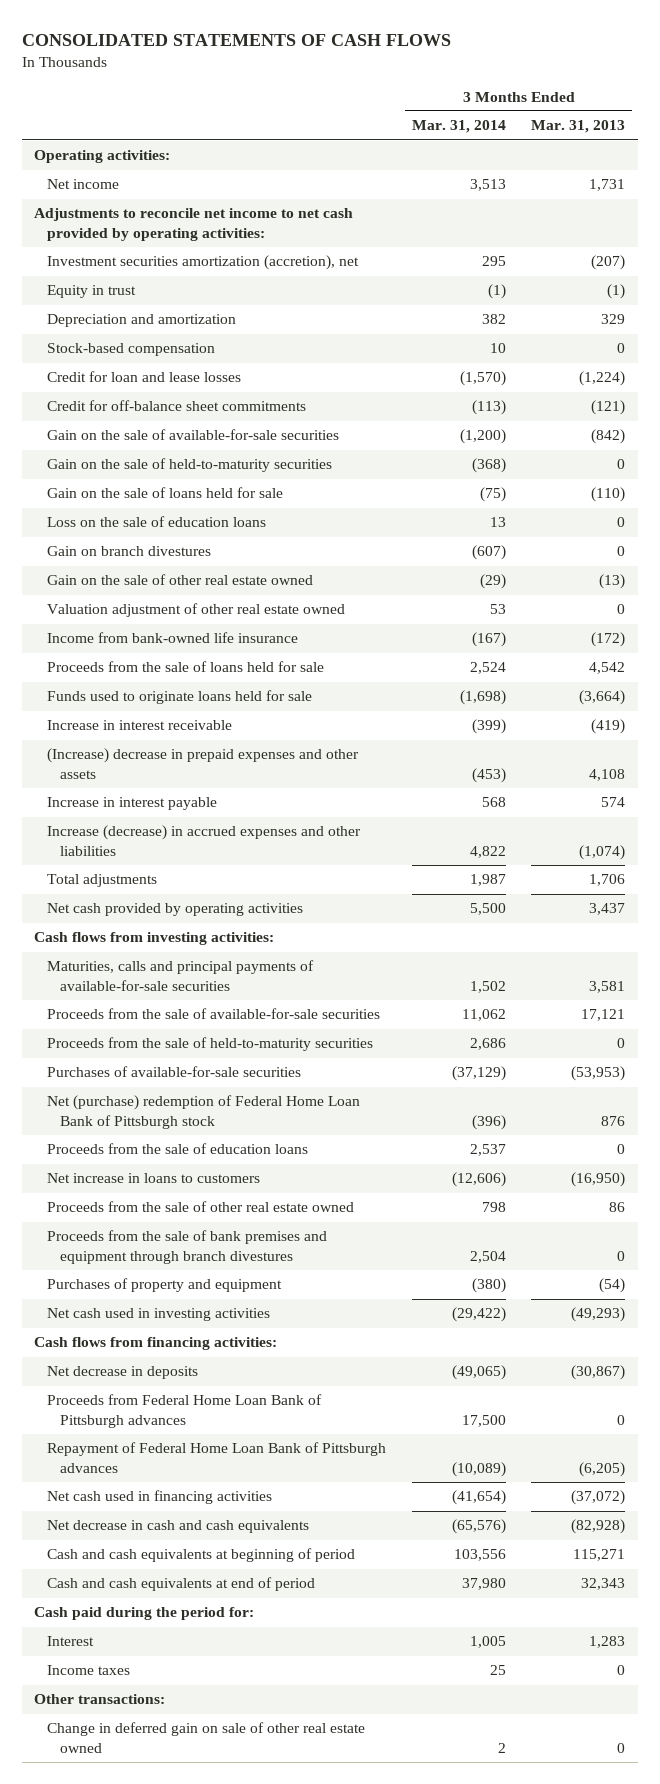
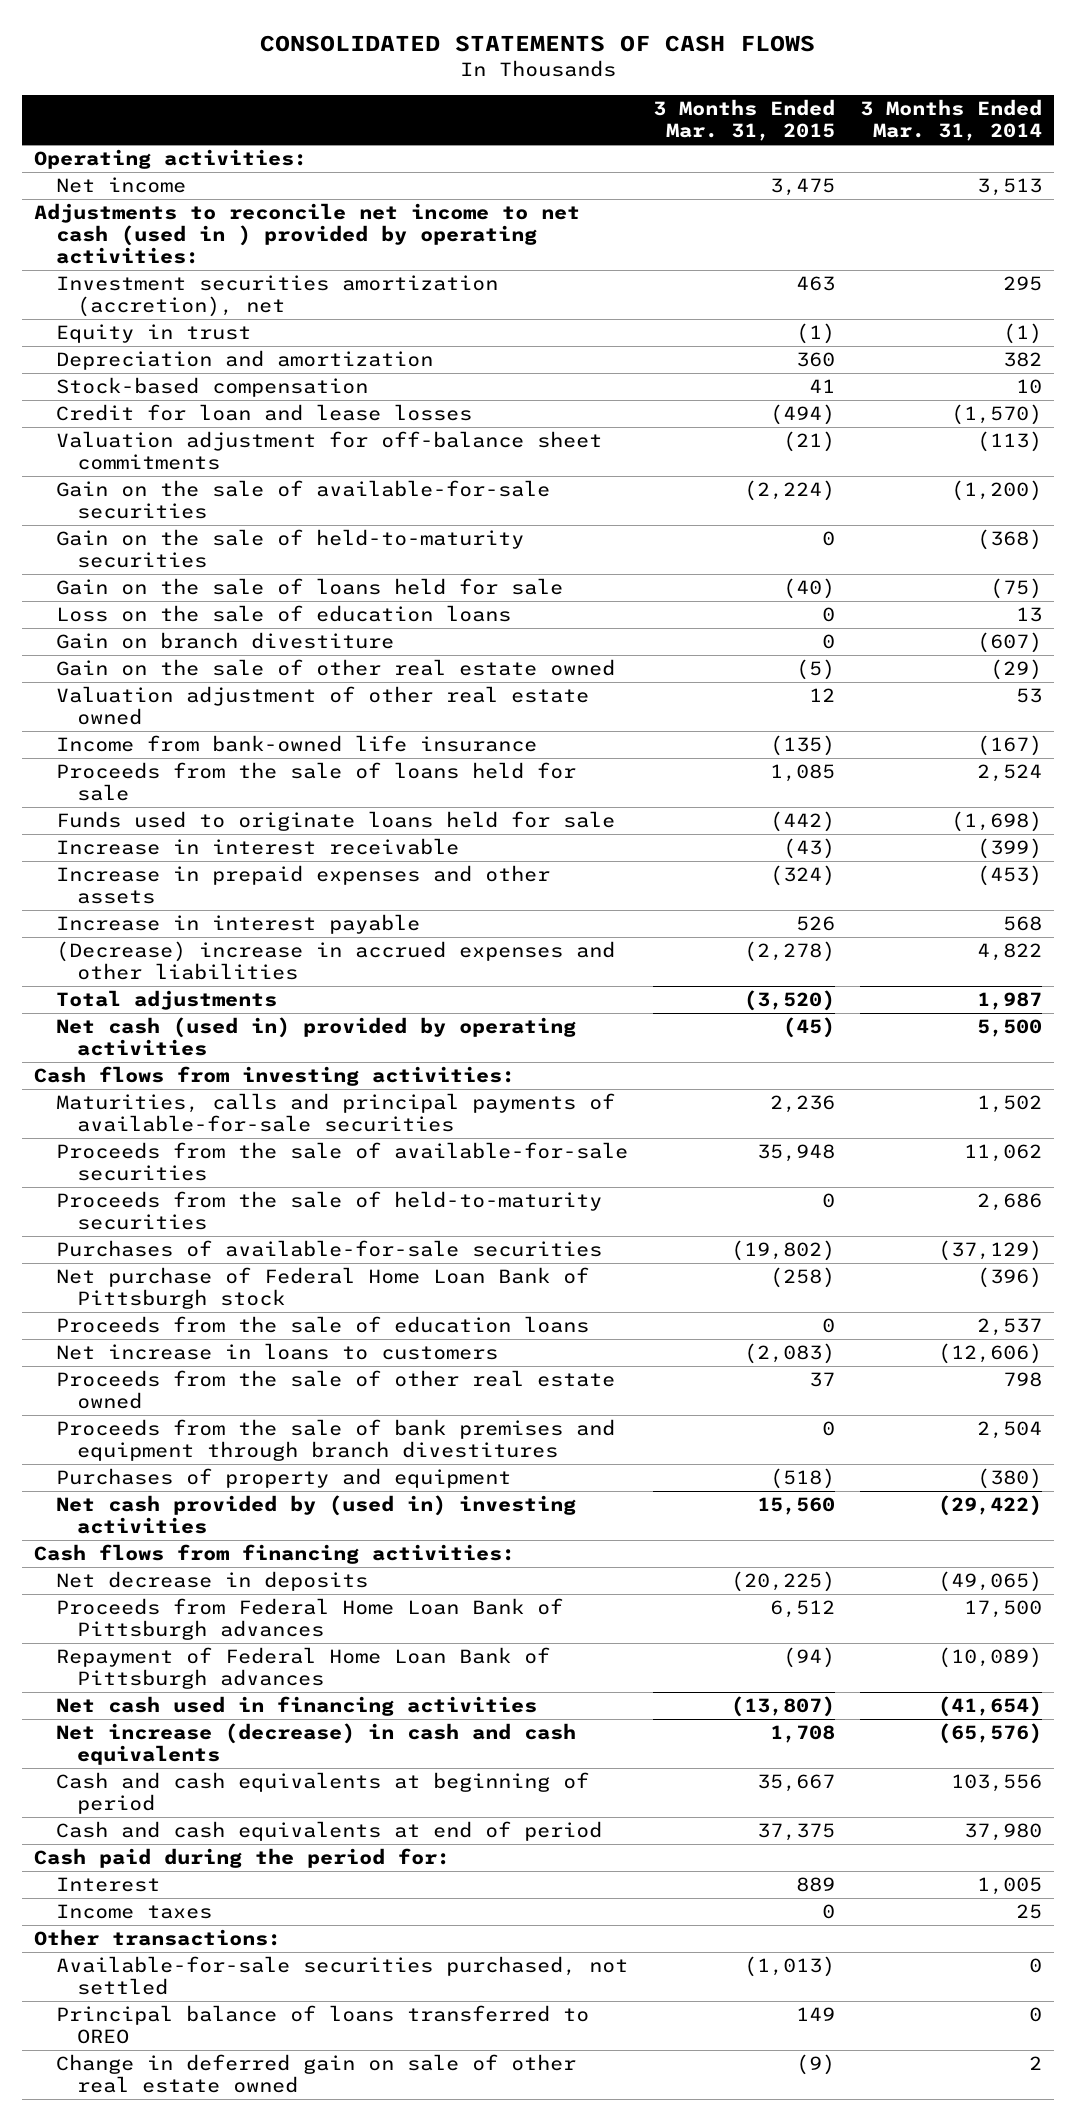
- | 3 Months Ended Mar. 31, 2014 | 3 Months Ended Mar. 31, 2013
+ | 3 Months Ended Mar. 31, 2015 | 3 Months Ended Mar. 31, 2014
- Adjustments to reconcile net income to net cash provided by operating activities:
+ Adjustments to reconcile net income to net cash (used in ) provided by operating activities:
- Credit for off-balance sheet commitments | (113) | (121)
+ Valuation adjustment for off-balance sheet commitments | (21) | (113)
- Gain on branch divestures | (607) | 0
+ Gain on branch divestiture | 0 | (607)
- (Increase) decrease in prepaid expenses and other assets | (453) | 4,108
+ Increase in prepaid expenses and other assets | (324) | (453)
- Increase (decrease) in accrued expenses and other liabilities | 4,822 | (1,074)
+ (Decrease) increase in accrued expenses and other liabilities | (2,278) | 4,822
- Net cash provided by operating activities | 5,500 | 3,437
+ Net cash (used in) provided by operating activities | (45) | 5,500
- Net (purchase) redemption of Federal Home Loan Bank of Pittsburgh stock | (396) | 876
+ Net purchase of Federal Home Loan Bank of Pittsburgh stock | (258) | (396)
- Proceeds from the sale of bank premises and equipment through branch divestures | 2,504 | 0
+ Proceeds from the sale of bank premises and equipment through branch divestitures | 0 | 2,504
- Net cash used in investing activities | (29,422) | (49,293)
+ Net cash provided by (used in) investing activities | 15,560 | (29,422)
- Net decrease in cash and cash equivalents | (65,576) | (82,928)
+ Net increase (decrease) in cash and cash equivalents | 1,708 | (65,576)
+ Available-for-sale securities purchased, not settled | (1,013) | 0
+ Principal balance of loans transferred to OREO | 149 | 0

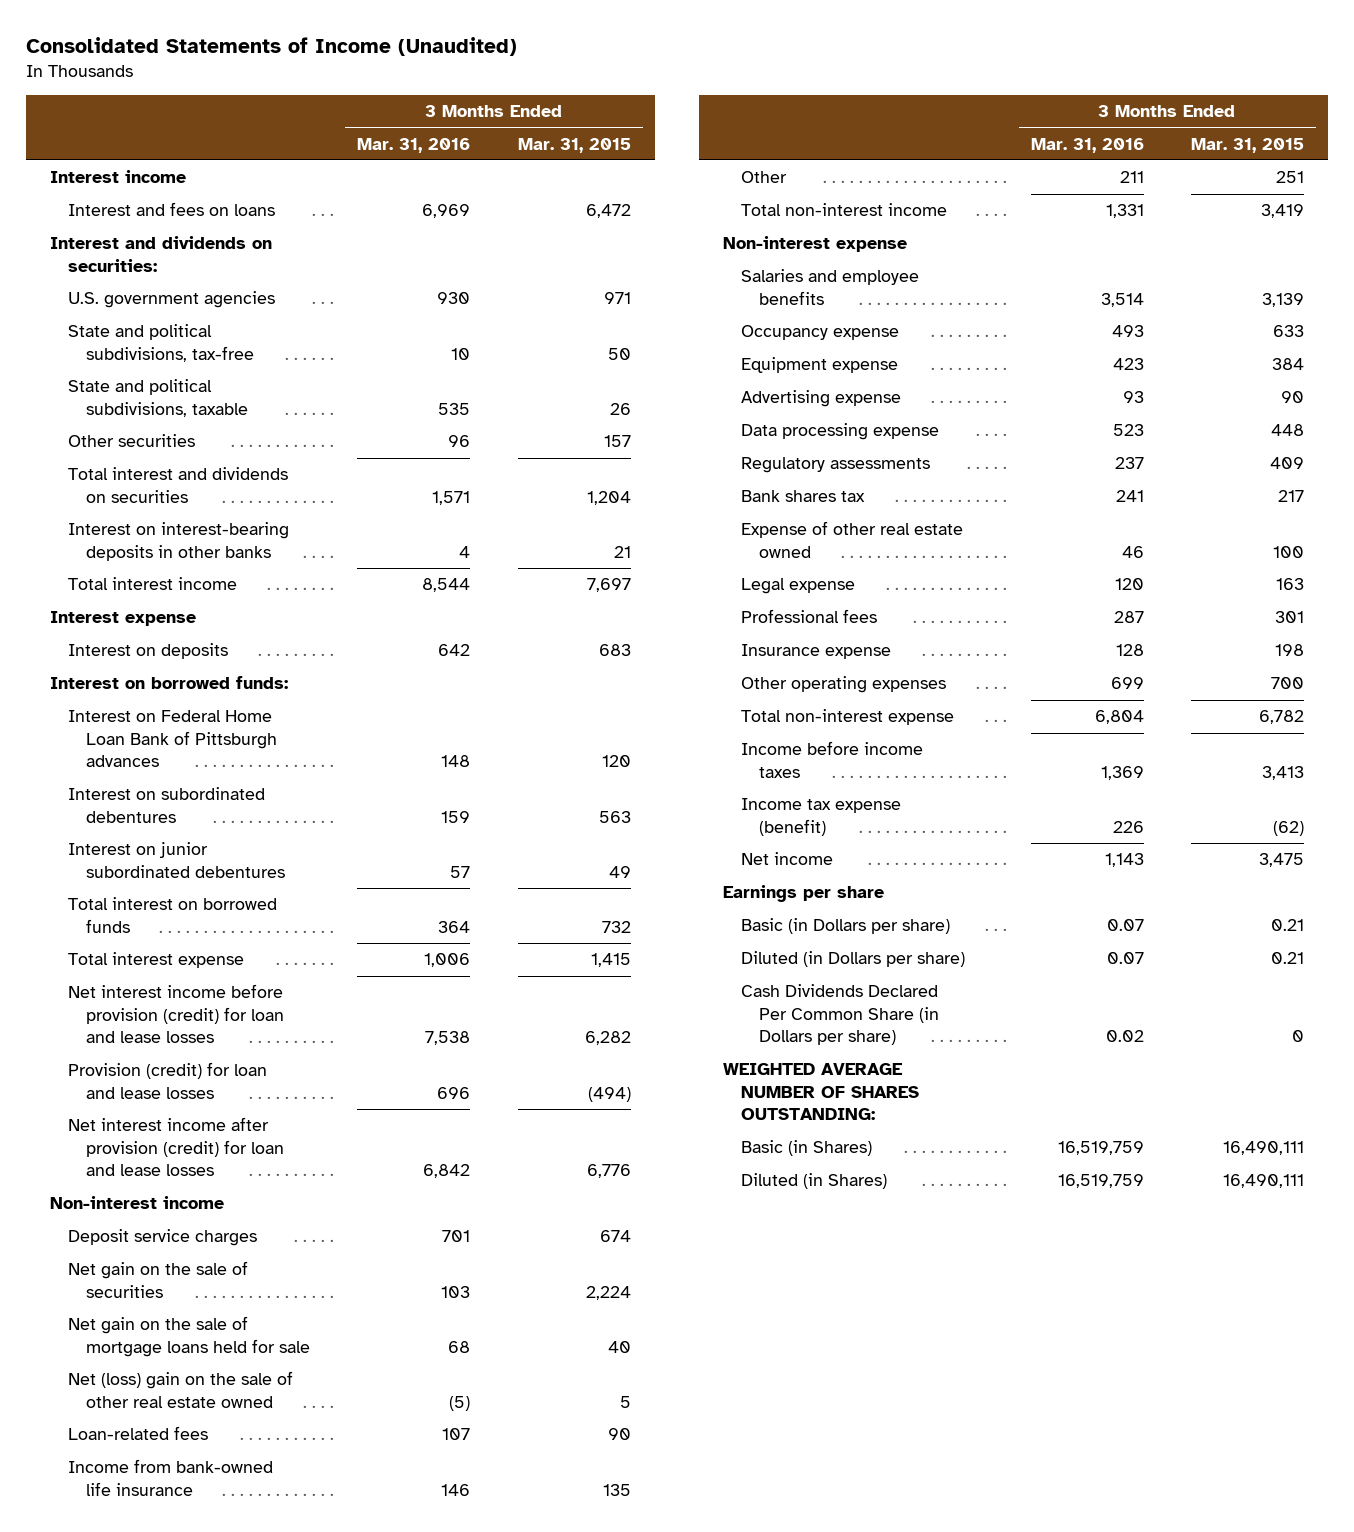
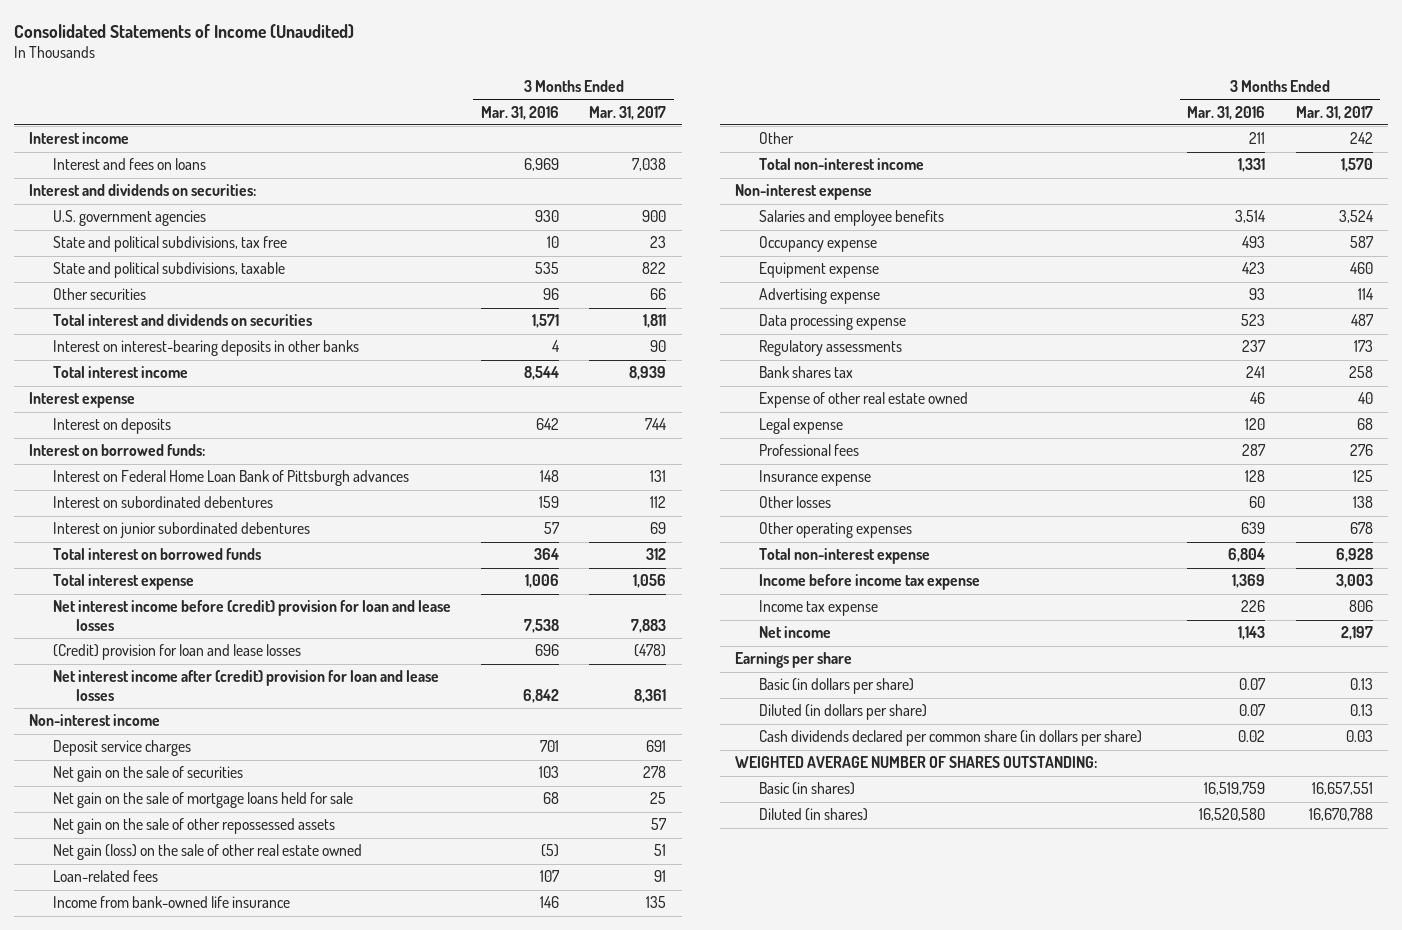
- | 3 Months Ended Mar. 31, 2016 | 3 Months Ended Mar. 31, 2015
+ | 3 Months Ended Mar. 31, 2016 | 3 Months Ended Mar. 31, 2017
- State and political subdivisions, tax-free | 10 | 50
+ State and political subdivisions, tax free | 10 | 23
- Net interest income before provision (credit) for loan and lease losses | 7,538 | 6,282
- Provision (credit) for loan and lease losses | 696 | (494)
- Net interest income after provision (credit) for loan and lease losses | 6,842 | 6,776
+ Net interest income before (credit) provision for loan and lease losses | 7,538 | 7,883
+ (Credit) provision for loan and lease losses | 696 | (478)
+ Net interest income after (credit) provision for loan and lease losses | 6,842 | 8,361
- Net (loss) gain on the sale of other real estate owned | (5) | 5
+ Net gain on the sale of other repossessed assets | | 57
+ Net gain (loss) on the sale of other real estate owned | (5) | 51
- Other operating expenses | 699 | 700
+ Other losses | 60 | 138
+ Other operating expenses | 639 | 678
- Income before income taxes | 1,369 | 3,413
- Income tax expense (benefit) | 226 | (62)
+ Income before income tax expense | 1,369 | 3,003
+ Income tax expense | 226 | 806
- Basic (in Dollars per share) | 0.07 | 0.21
- Diluted (in Dollars per share) | 0.07 | 0.21
- Cash Dividends Declared Per Common Share (in Dollars per share) | 0.02 | 0
+ Basic (in dollars per share) | 0.07 | 0.13
+ Diluted (in dollars per share) | 0.07 | 0.13
+ Cash dividends declared per common share (in dollars per share) | 0.02 | 0.03
- Basic (in Shares) | 16,519,759 | 16,490,111
- Diluted (in Shares) | 16,519,759 | 16,490,111
+ Basic (in shares) | 16,519,759 | 16,657,551
+ Diluted (in shares) | 16,520,580 | 16,670,788

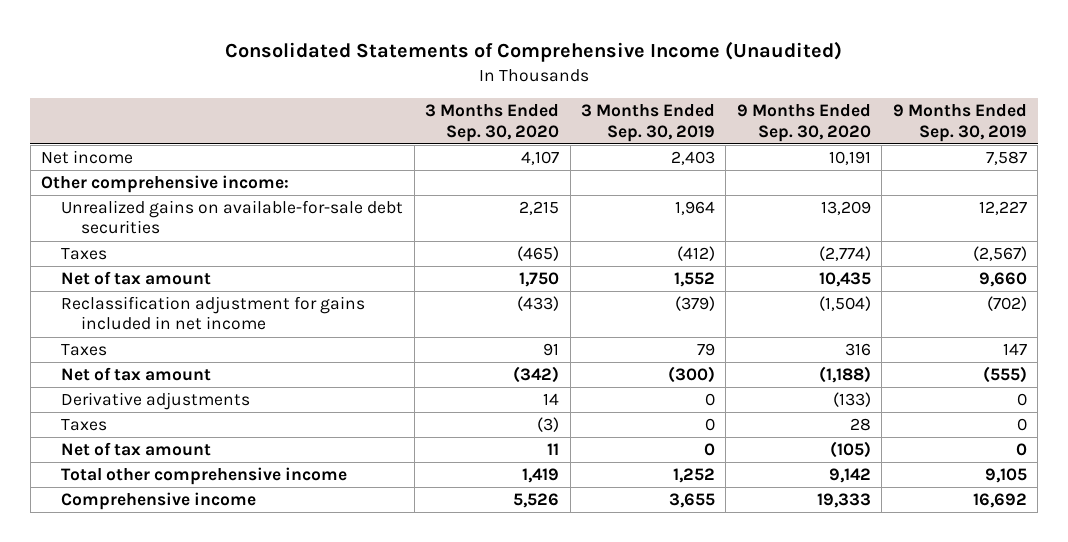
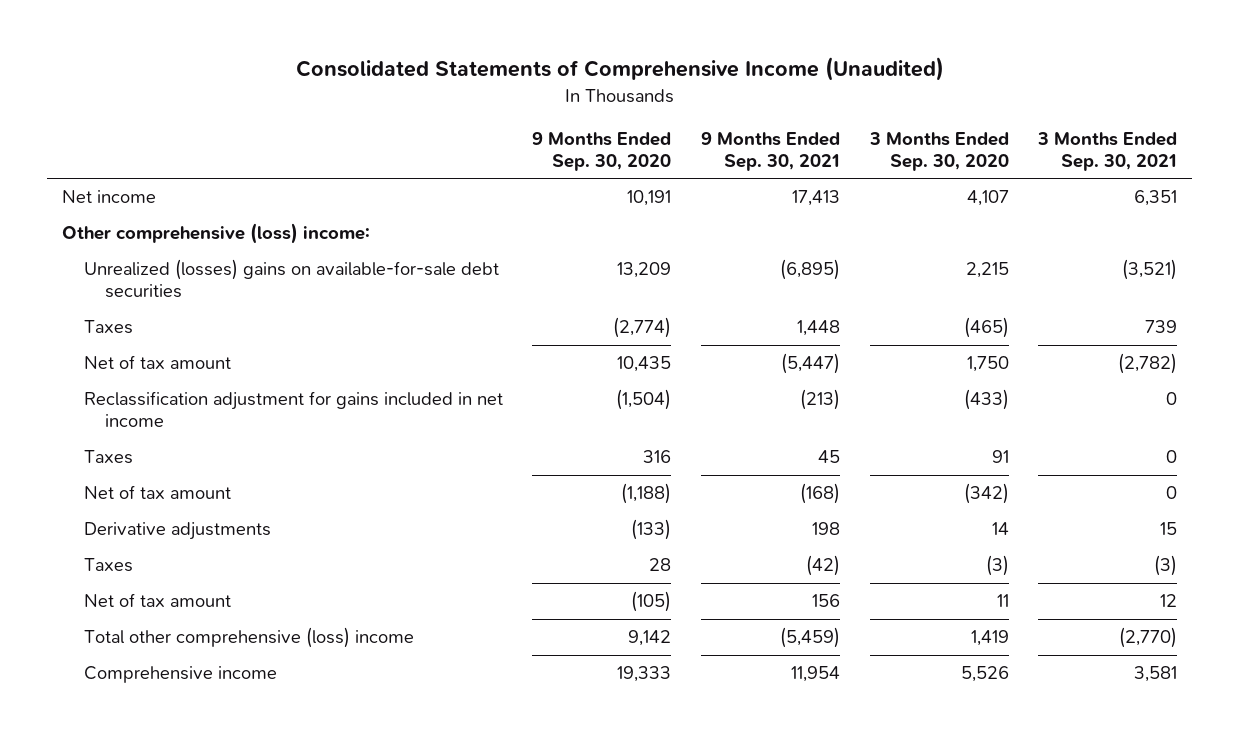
- | 3 Months Ended Sep. 30, 2020 | 3 Months Ended Sep. 30, 2019 | 9 Months Ended Sep. 30, 2020 | 9 Months Ended Sep. 30, 2019
+ | 9 Months Ended Sep. 30, 2020 | 9 Months Ended Sep. 30, 2021 | 3 Months Ended Sep. 30, 2020 | 3 Months Ended Sep. 30, 2021
- Other comprehensive income:
- Unrealized gains on available-for-sale debt securities | 2,215 | 1,964 | 13,209 | 12,227
+ Other comprehensive (loss) income:
+ Unrealized (losses) gains on available-for-sale debt securities | 13,209 | (6,895) | 2,215 | (3,521)
- Total other comprehensive income | 1,419 | 1,252 | 9,142 | 9,105
+ Total other comprehensive (loss) income | 9,142 | (5,459) | 1,419 | (2,770)

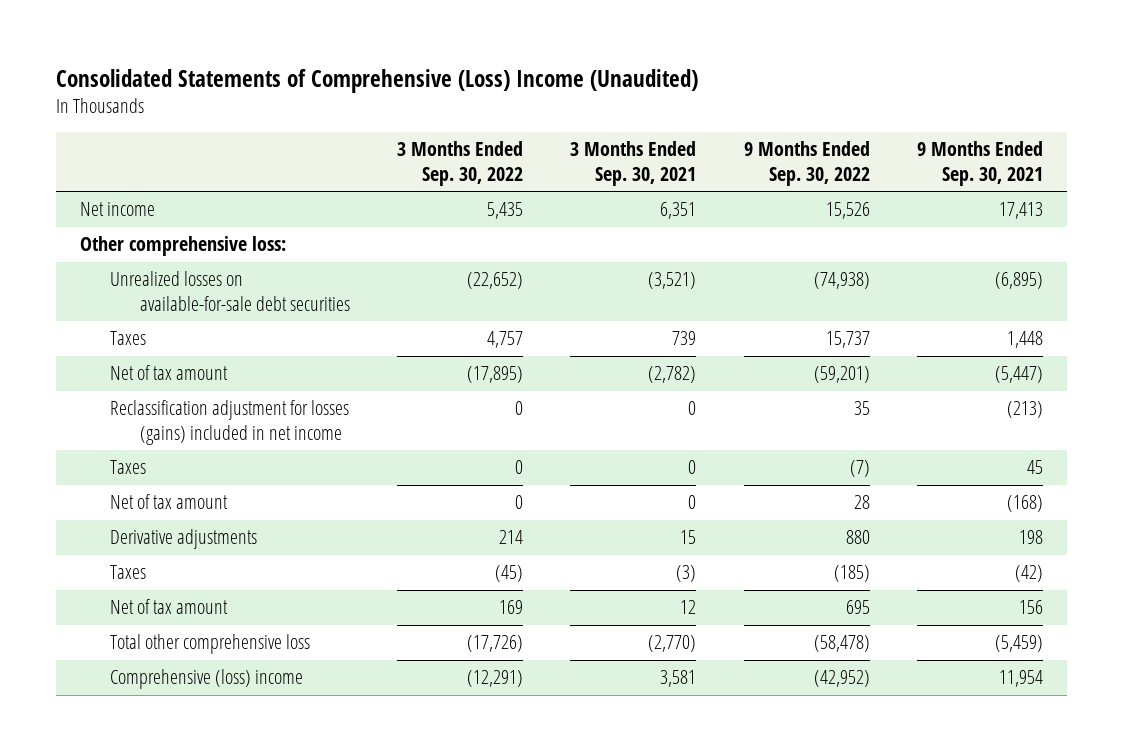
- Consolidated Statements of Comprehensive Income (Unaudited)
+ Consolidated Statements of Comprehensive (Loss) Income (Unaudited)
- | 9 Months Ended Sep. 30, 2020 | 9 Months Ended Sep. 30, 2021 | 3 Months Ended Sep. 30, 2020 | 3 Months Ended Sep. 30, 2021
+ | 3 Months Ended Sep. 30, 2022 | 3 Months Ended Sep. 30, 2021 | 9 Months Ended Sep. 30, 2022 | 9 Months Ended Sep. 30, 2021
- Other comprehensive (loss) income:
- Unrealized (losses) gains on available-for-sale debt securities | 13,209 | (6,895) | 2,215 | (3,521)
+ Other comprehensive loss:
+ Unrealized losses on available-for-sale debt securities | (22,652) | (3,521) | (74,938) | (6,895)
- Reclassification adjustment for gains included in net income | (1,504) | (213) | (433) | 0
+ Reclassification adjustment for losses (gains) included in net income | 0 | 0 | 35 | (213)
- Total other comprehensive (loss) income | 9,142 | (5,459) | 1,419 | (2,770)
- Comprehensive income | 19,333 | 11,954 | 5,526 | 3,581
+ Total other comprehensive loss | (17,726) | (2,770) | (58,478) | (5,459)
+ Comprehensive (loss) income | (12,291) | 3,581 | (42,952) | 11,954

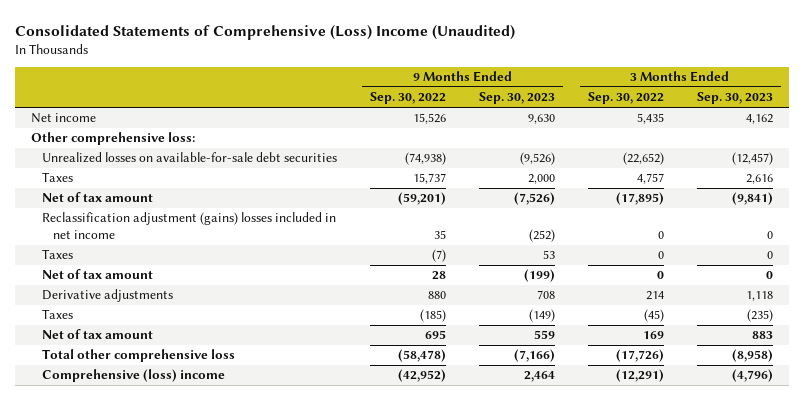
- | 3 Months Ended Sep. 30, 2022 | 3 Months Ended Sep. 30, 2021 | 9 Months Ended Sep. 30, 2022 | 9 Months Ended Sep. 30, 2021
+ | 9 Months Ended Sep. 30, 2022 | 9 Months Ended Sep. 30, 2023 | 3 Months Ended Sep. 30, 2022 | 3 Months Ended Sep. 30, 2023
- Reclassification adjustment for losses (gains) included in net income | 0 | 0 | 35 | (213)
+ Reclassification adjustment (gains) losses included in net income | 35 | (252) | 0 | 0

